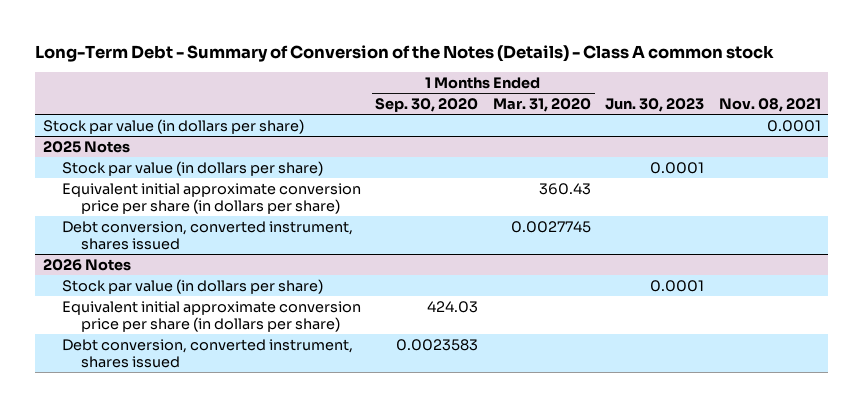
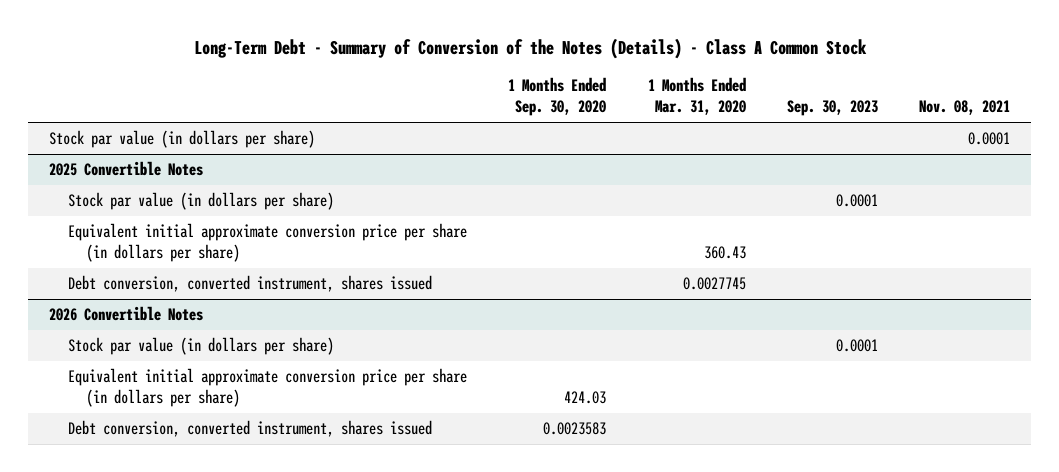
- Long-Term Debt - Summary of Conversion of the Notes (Details) - Class A common stock
+ Long-Term Debt - Summary of Conversion of the Notes (Details) - Class A Common Stock
- | 1 Months Ended Sep. 30, 2020 | 1 Months Ended Mar. 31, 2020 | Jun. 30, 2023 | Nov. 08, 2021
+ | 1 Months Ended Sep. 30, 2020 | 1 Months Ended Mar. 31, 2020 | Sep. 30, 2023 | Nov. 08, 2021
- 2025 Notes
+ 2025 Convertible Notes
- 2026 Notes
+ 2026 Convertible Notes

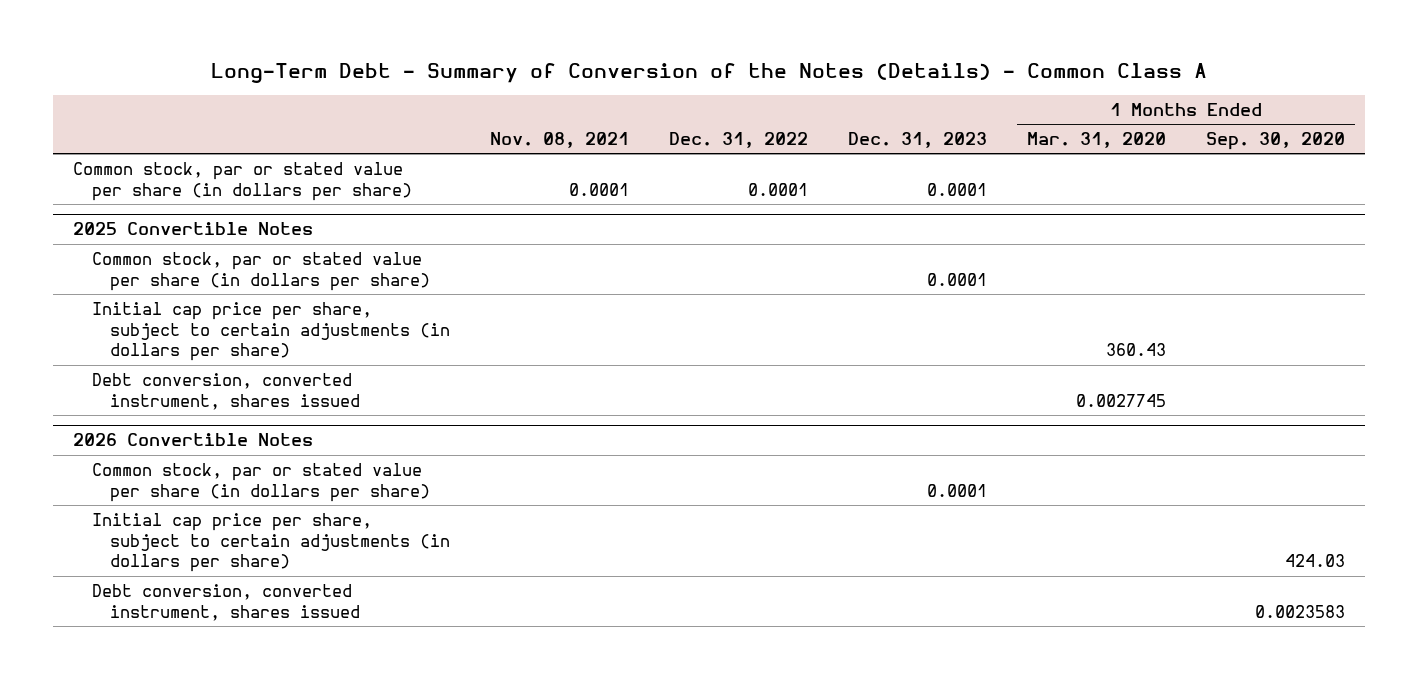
- Long-Term Debt - Summary of Conversion of the Notes (Details) - Class A Common Stock
+ Long-Term Debt - Summary of Conversion of the Notes (Details) - Common Class A
- | 1 Months Ended Sep. 30, 2020 | 1 Months Ended Mar. 31, 2020 | Sep. 30, 2023 | Nov. 08, 2021
+ | Nov. 08, 2021 | Dec. 31, 2022 | Dec. 31, 2023 | 1 Months Ended Mar. 31, 2020 | 1 Months Ended Sep. 30, 2020
- Stock par value (in dollars per share) | | | | 0.0001
+ Common stock, par or stated value per share (in dollars per share) | 0.0001 | 0.0001 | 0.0001 | |
@ 2025 Convertible Notes
- Stock par value (in dollars per share) | | | 0.0001 |
- Equivalent initial approximate conversion price per share (in dollars per share) | | 360.43 | |
+ Common stock, par or stated value per share (in dollars per share) | | | 0.0001 | |
+ Initial cap price per share, subject to certain adjustments (in dollars per share) | | | | 360.43 |
@ 2026 Convertible Notes
- Stock par value (in dollars per share) | | | 0.0001 |
- Equivalent initial approximate conversion price per share (in dollars per share) | 424.03 | | |
+ Common stock, par or stated value per share (in dollars per share) | | | 0.0001 | |
+ Initial cap price per share, subject to certain adjustments (in dollars per share) | | | | | 424.03

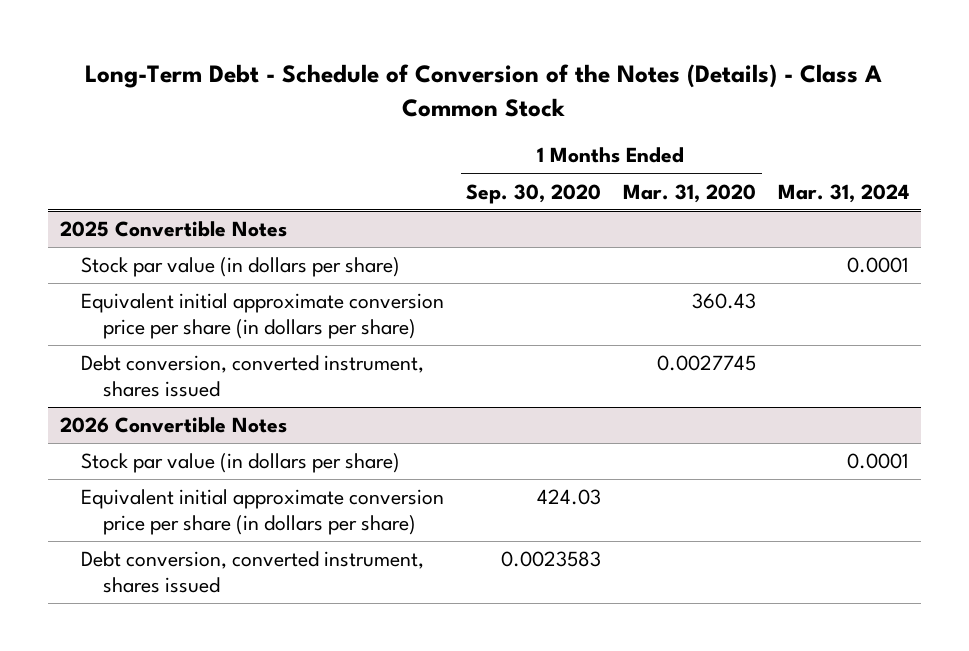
- Long-Term Debt - Summary of Conversion of the Notes (Details) - Common Class A
+ Long-Term Debt - Schedule of Conversion of the Notes (Details) - Class A Common Stock
- | Nov. 08, 2021 | Dec. 31, 2022 | Dec. 31, 2023 | 1 Months Ended Mar. 31, 2020 | 1 Months Ended Sep. 30, 2020
+ | 1 Months Ended Sep. 30, 2020 | 1 Months Ended Mar. 31, 2020 | Mar. 31, 2024
- Common stock, par or stated value per share (in dollars per share) | 0.0001 | 0.0001 | 0.0001 | |
@ 2025 Convertible Notes
- Common stock, par or stated value per share (in dollars per share) | | | 0.0001 | |
- Initial cap price per share, subject to certain adjustments (in dollars per share) | | | | 360.43 |
+ Stock par value (in dollars per share) | | | 0.0001
+ Equivalent initial approximate conversion price per share (in dollars per share) | | 360.43 |
@ 2026 Convertible Notes
- Common stock, par or stated value per share (in dollars per share) | | | 0.0001 | |
- Initial cap price per share, subject to certain adjustments (in dollars per share) | | | | | 424.03
+ Stock par value (in dollars per share) | | | 0.0001
+ Equivalent initial approximate conversion price per share (in dollars per share) | 424.03 | |

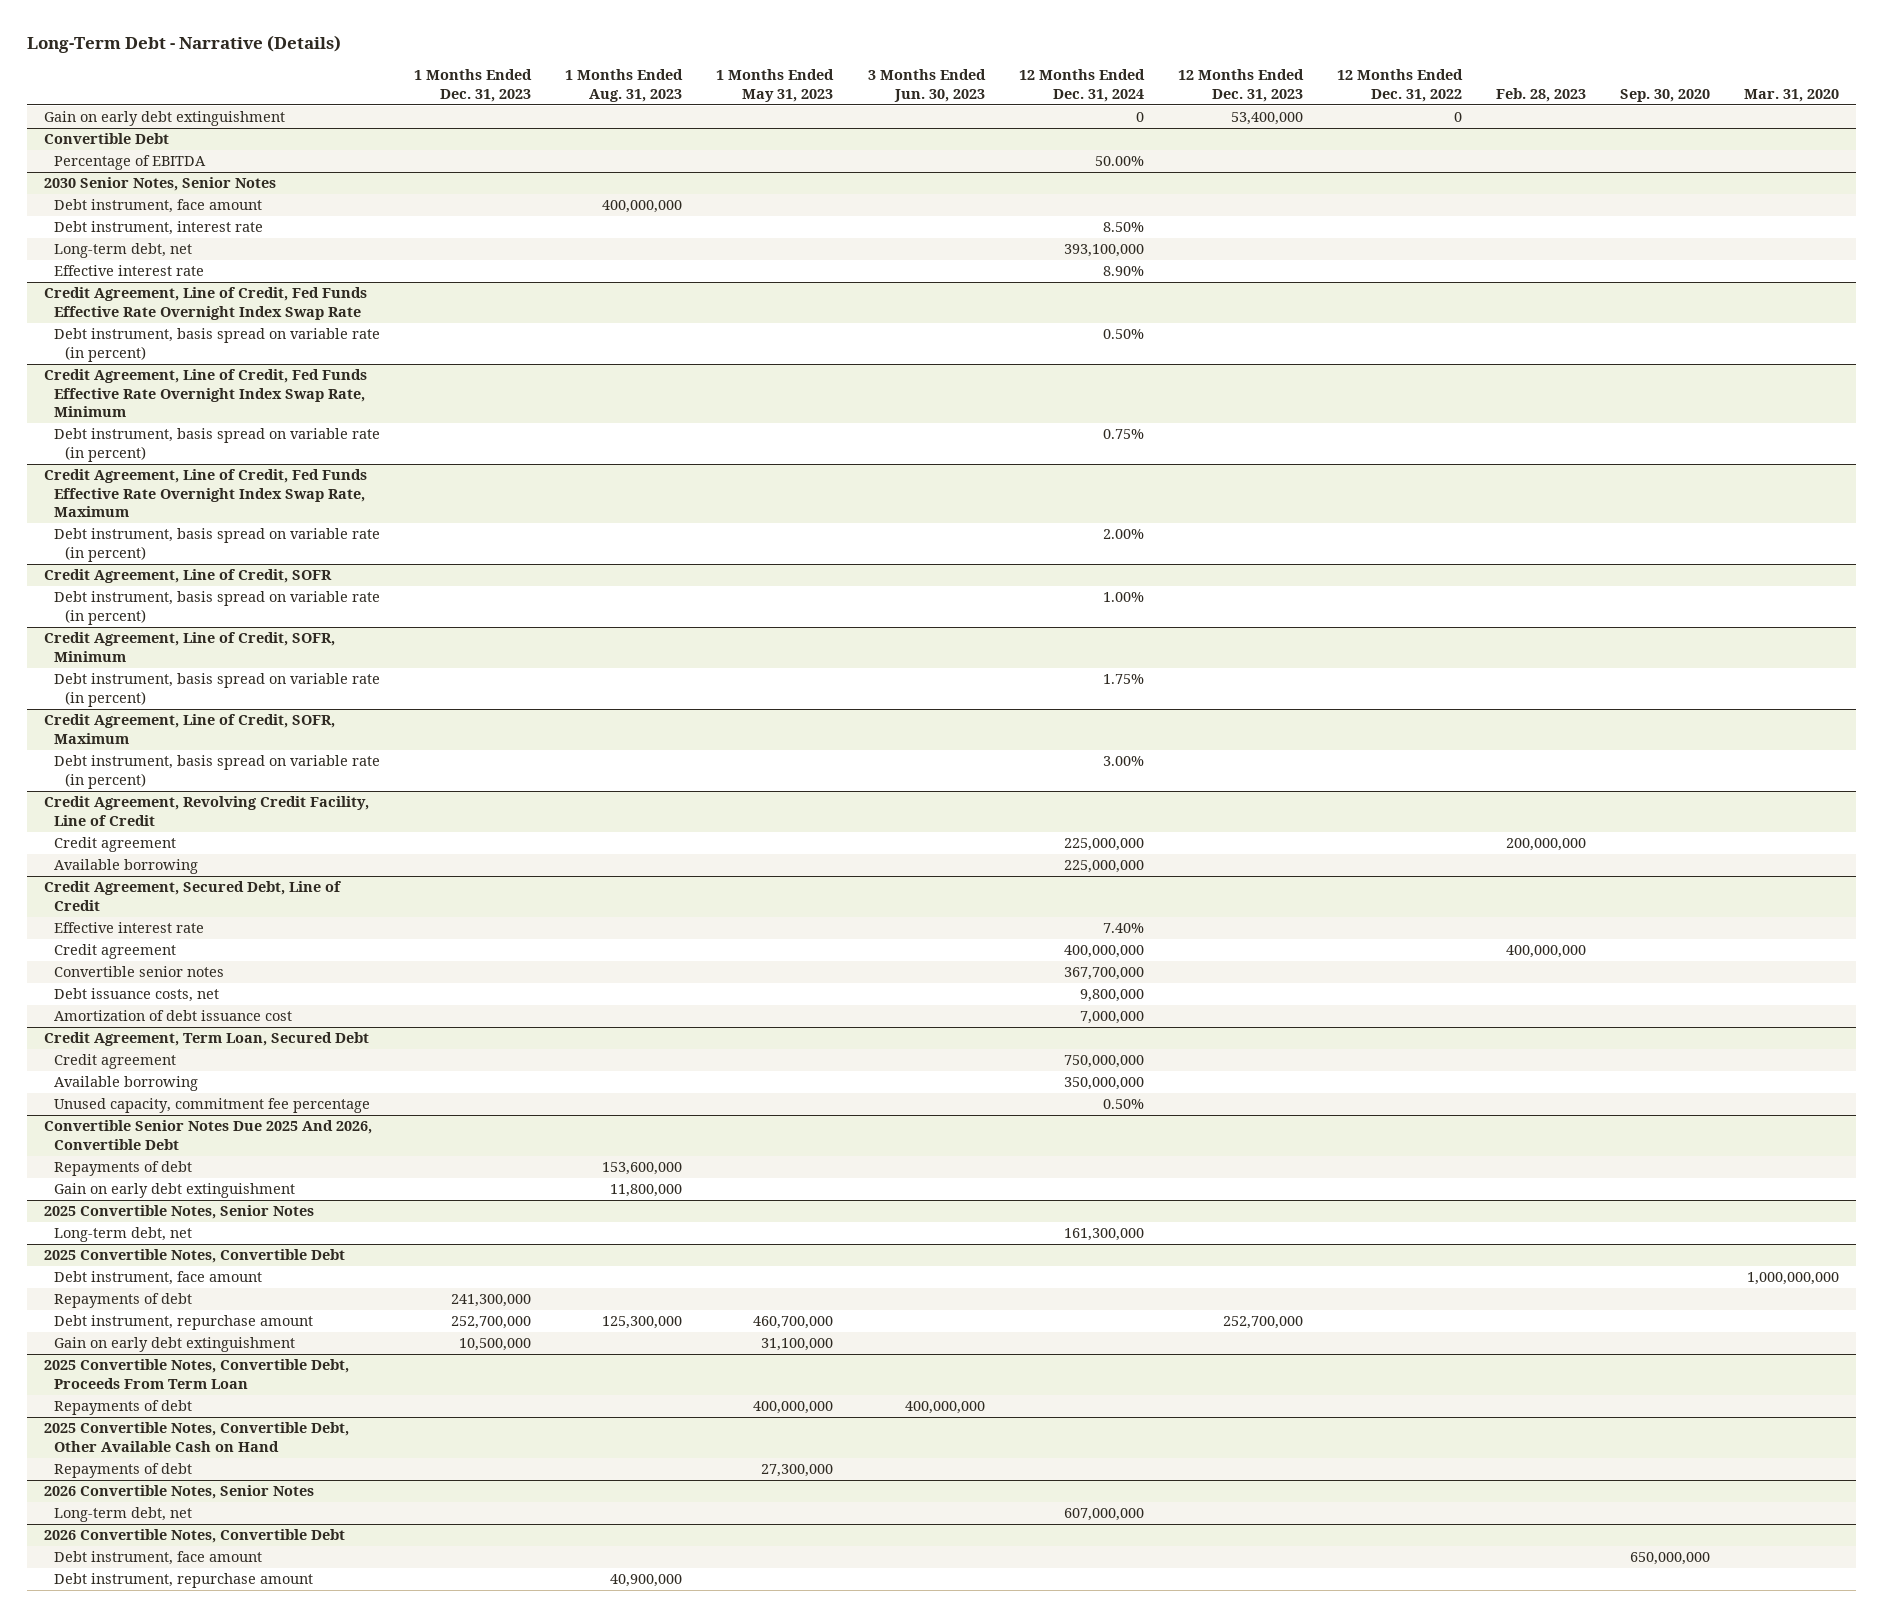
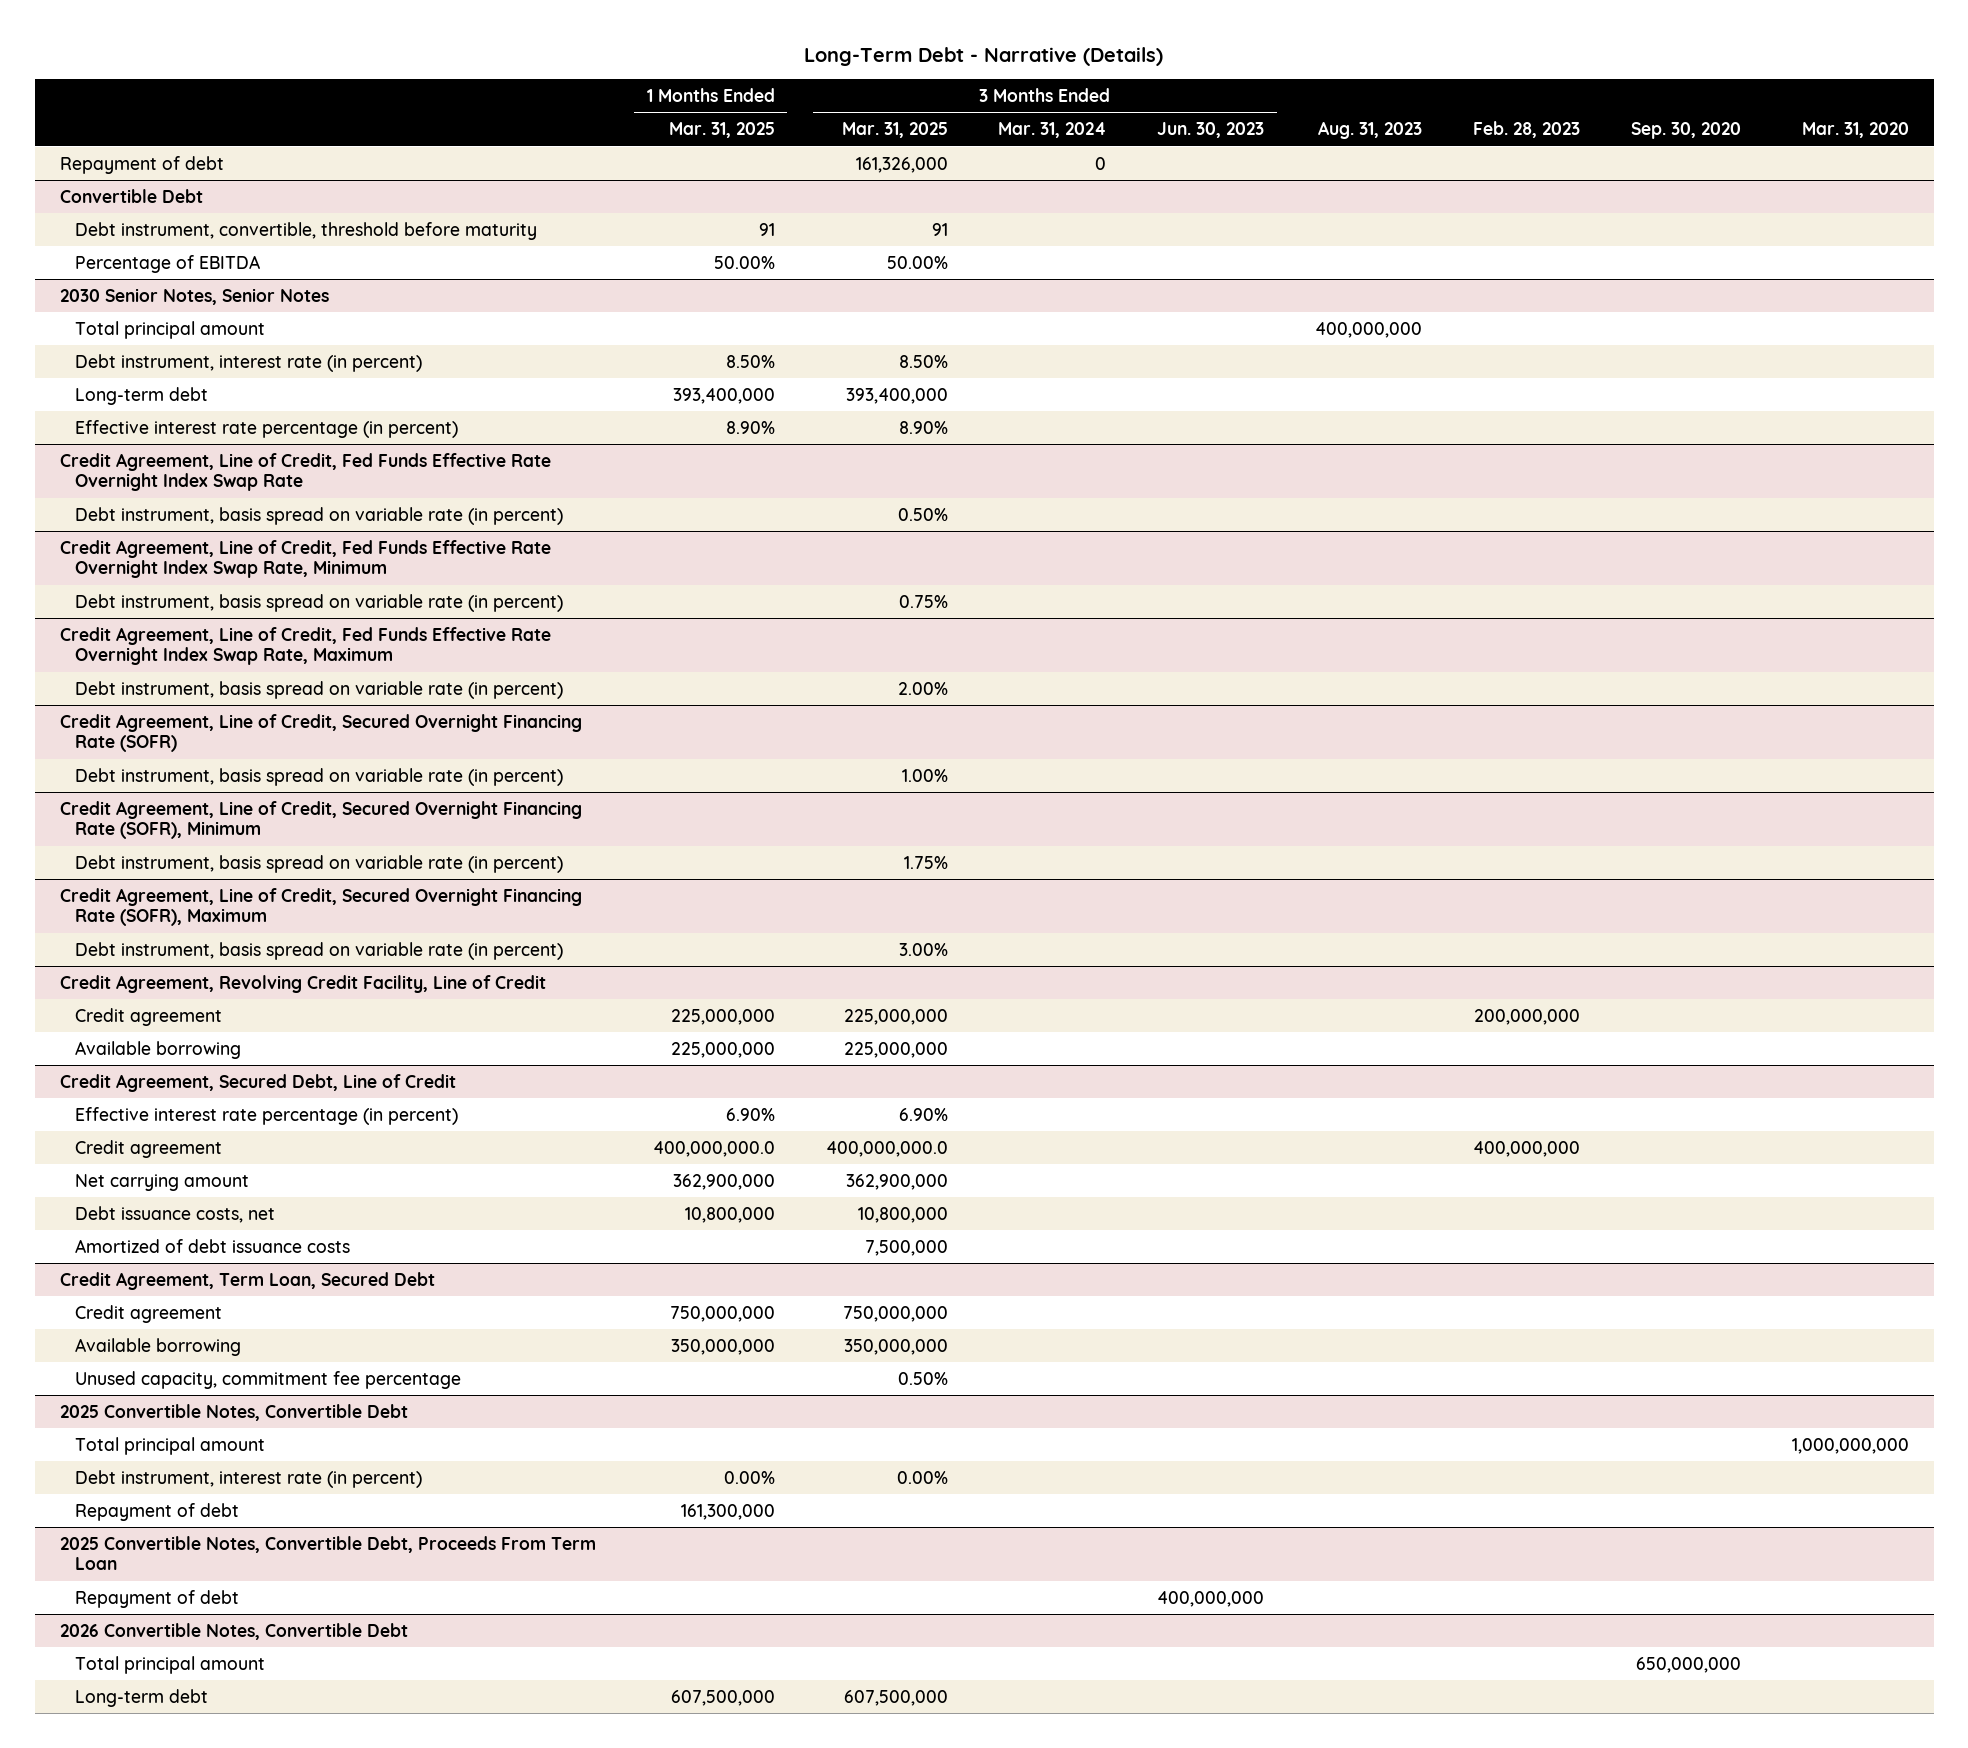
- | 1 Months Ended Dec. 31, 2023 | 1 Months Ended Aug. 31, 2023 | 1 Months Ended May 31, 2023 | 3 Months Ended Jun. 30, 2023 | 12 Months Ended Dec. 31, 2024 | 12 Months Ended Dec. 31, 2023 | 12 Months Ended Dec. 31, 2022 | Feb. 28, 2023 | Sep. 30, 2020 | Mar. 31, 2020
+ | 1 Months Ended Mar. 31, 2025 | 3 Months Ended Mar. 31, 2025 | 3 Months Ended Mar. 31, 2024 | 3 Months Ended Jun. 30, 2023 | Aug. 31, 2023 | Feb. 28, 2023 | Sep. 30, 2020 | Mar. 31, 2020
- Gain on early debt extinguishment | | | | | 0 | 53,400,000 | 0 | | |
+ Repayment of debt | | 161,326,000 | 0 | | | | |
@ Convertible Debt
+ Debt instrument, convertible, threshold before maturity | 91 | 91 | | | | | |
@ 2030 Senior Notes, Senior Notes
- Debt instrument, face amount | | 400,000,000 | | | | | | | |
- Debt instrument, interest rate | | | | | 8.50% | | | | |
- Long-term debt, net | | | | | 393,100,000 | | | | |
- Effective interest rate | | | | | 8.90% | | | | |
+ Total principal amount | | | | | 400,000,000 | | |
+ Debt instrument, interest rate (in percent) | 8.50% | 8.50% | | | | | |
+ Long-term debt | 393,400,000 | 393,400,000 | | | | | |
+ Effective interest rate percentage (in percent) | 8.90% | 8.90% | | | | | |
- Credit Agreement, Line of Credit, SOFR
+ Credit Agreement, Line of Credit, Secured Overnight Financing Rate (SOFR)
- Credit Agreement, Line of Credit, SOFR, Minimum
+ Credit Agreement, Line of Credit, Secured Overnight Financing Rate (SOFR), Minimum
- Credit Agreement, Line of Credit, SOFR, Maximum
+ Credit Agreement, Line of Credit, Secured Overnight Financing Rate (SOFR), Maximum
@ Credit Agreement, Secured Debt, Line of Credit
- Effective interest rate | | | | | 7.40% | | | | |
+ Effective interest rate percentage (in percent) | 6.90% | 6.90% | | | | | |
- Convertible senior notes | | | | | 367,700,000 | | | | |
+ Net carrying amount | 362,900,000 | 362,900,000 | | | | | |
- Amortization of debt issuance cost | | | | | 7,000,000 | | | | |
+ Amortized of debt issuance costs | | 7,500,000 | | | | | |
- Convertible Senior Notes Due 2025 And 2026, Convertible Debt
- Repayments of debt | | 153,600,000 | | | | | | | |
- Gain on early debt extinguishment | | 11,800,000 | | | | | | | |
- 2025 Convertible Notes, Senior Notes
- Long-term debt, net | | | | | 161,300,000 | | | | |
@ 2025 Convertible Notes, Convertible Debt
- Debt instrument, face amount | | | | | | | | | | 1,000,000,000
- Repayments of debt | 241,300,000 | | | | | | | | |
- Debt instrument, repurchase amount | 252,700,000 | 125,300,000 | 460,700,000 | | | 252,700,000 | | | |
- Gain on early debt extinguishment | 10,500,000 | | 31,100,000 | | | | | | |
+ Total principal amount | | | | | | | | 1,000,000,000
+ Debt instrument, interest rate (in percent) | 0.00% | 0.00% | | | | | |
+ Repayment of debt | 161,300,000 | | | | | | |
@ 2025 Convertible Notes, Convertible Debt, Proceeds From Term Loan
- Repayments of debt | | | 400,000,000 | 400,000,000 | | | | | |
- 2025 Convertible Notes, Convertible Debt, Other Available Cash on Hand
- Repayments of debt | | | 27,300,000 | | | | | | |
- 2026 Convertible Notes, Senior Notes
- Long-term debt, net | | | | | 607,000,000 | | | | |
@ 2025 Convertible Notes, Convertible Debt, Proceeds From Term Loan
+ Repayment of debt | | | | 400,000,000 | | | |
@ 2026 Convertible Notes, Convertible Debt
- Debt instrument, face amount | | | | | | | | | 650,000,000 |
- Debt instrument, repurchase amount | | 40,900,000 | | | | | | | |
+ Total principal amount | | | | | | | 650,000,000 |
+ Long-term debt | 607,500,000 | 607,500,000 | | | | | |

